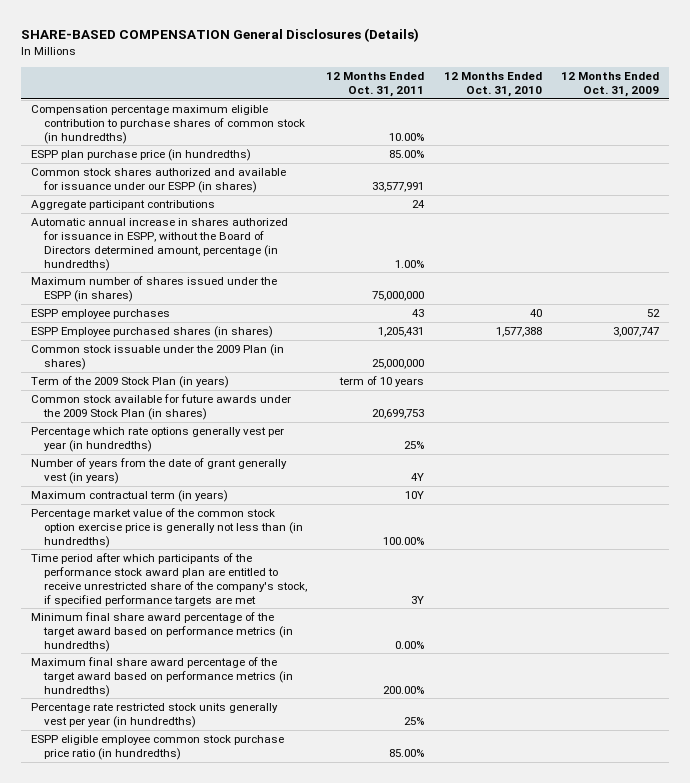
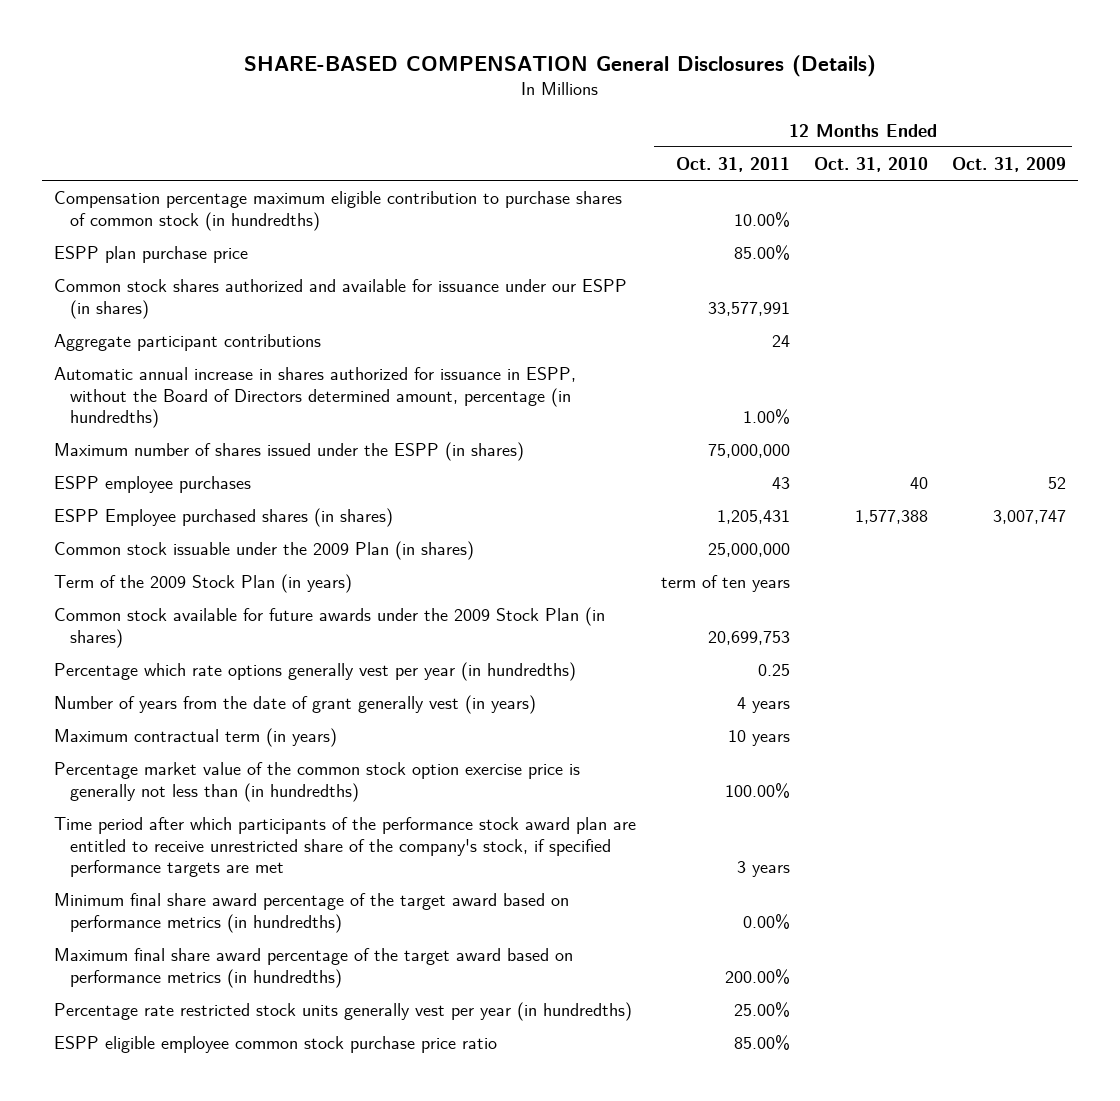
- ESPP plan purchase price (in hundredths) | 85.00% | |
+ ESPP plan purchase price | 85.00% | |
- Term of the 2009 Stock Plan (in years) | term of 10 years | |
+ Term of the 2009 Stock Plan (in years) | term of ten years | |
- Percentage which rate options generally vest per year (in hundredths) | 25% | |
- Number of years from the date of grant generally vest (in years) | 4Y | |
- Maximum contractual term (in years) | 10Y | |
+ Percentage which rate options generally vest per year (in hundredths) | 0.25 | |
+ Number of years from the date of grant generally vest (in years) | 4 years | |
+ Maximum contractual term (in years) | 10 years | |
- Time period after which participants of the performance stock award plan are entitled to receive unrestricted share of the company's stock, if specified performance targets are met | 3Y | |
+ Time period after which participants of the performance stock award plan are entitled to receive unrestricted share of the company's stock, if specified performance targets are met | 3 years | |
- Percentage rate restricted stock units generally vest per year (in hundredths) | 25% | |
- ESPP eligible employee common stock purchase price ratio (in hundredths) | 85.00% | |
+ Percentage rate restricted stock units generally vest per year (in hundredths) | 25.00% | |
+ ESPP eligible employee common stock purchase price ratio | 85.00% | |

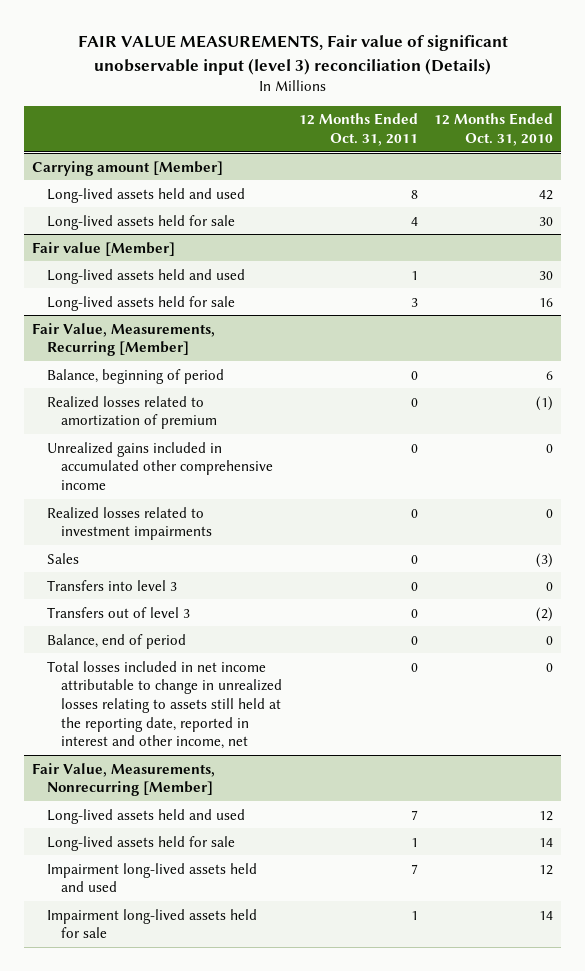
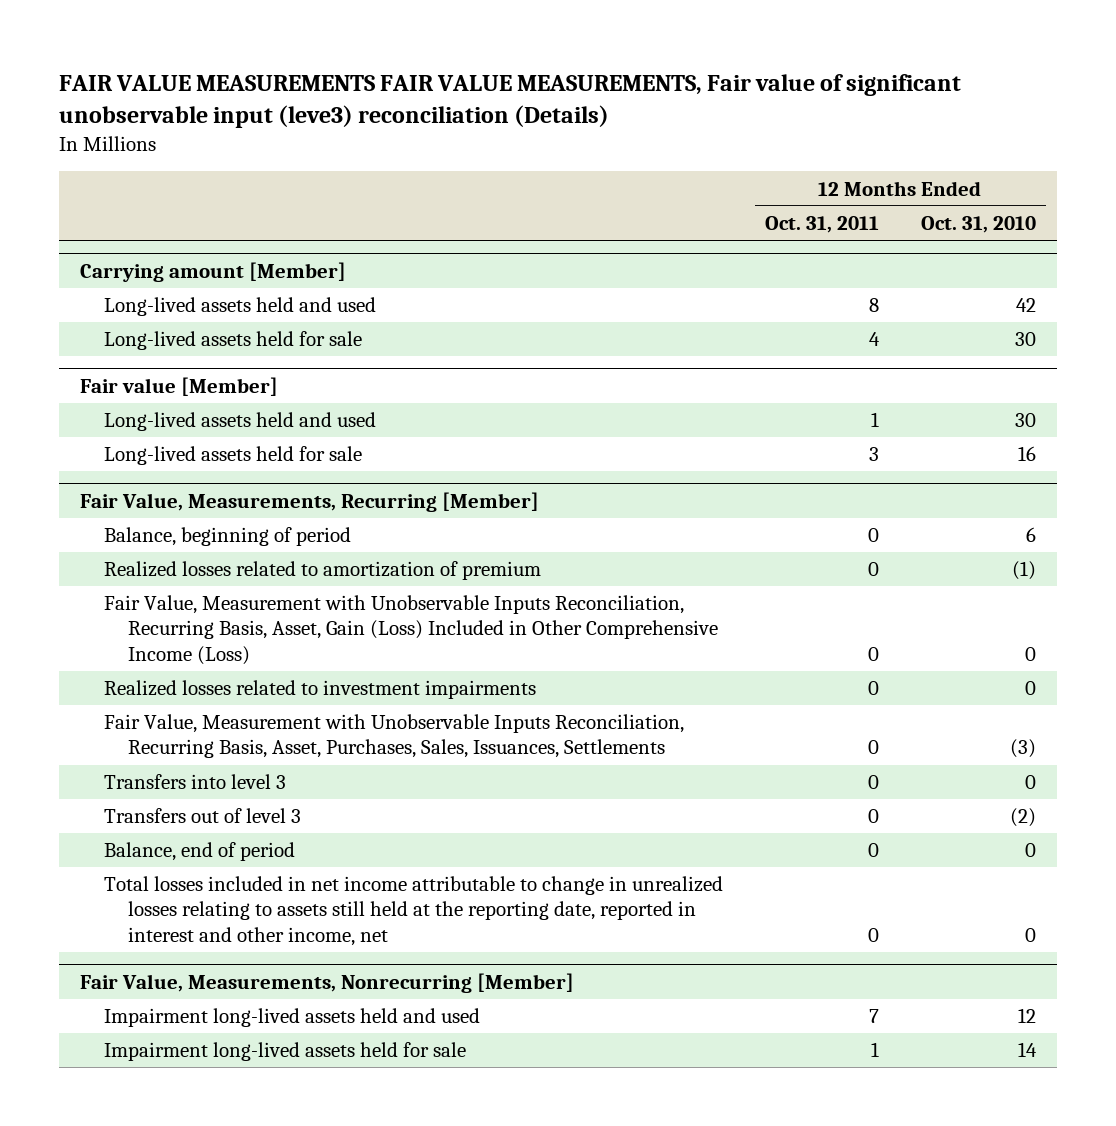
- FAIR VALUE MEASUREMENTS, Fair value of significant unobservable input (level 3) reconciliation (Details)
+ FAIR VALUE MEASUREMENTS FAIR VALUE MEASUREMENTS, Fair value of significant unobservable input (leve3) reconciliation (Details)
@ Fair Value, Measurements, Recurring [Member]
- Unrealized gains included in accumulated other comprehensive income | 0 | 0
+ Fair Value, Measurement with Unobservable Inputs Reconciliation, Recurring Basis, Asset, Gain (Loss) Included in Other Comprehensive Income (Loss) | 0 | 0
- Sales | 0 | (3)
+ Fair Value, Measurement with Unobservable Inputs Reconciliation, Recurring Basis, Asset, Purchases, Sales, Issuances, Settlements | 0 | (3)
@ Fair Value, Measurements, Nonrecurring [Member]
- Long-lived assets held and used | 7 | 12
- Long-lived assets held for sale | 1 | 14

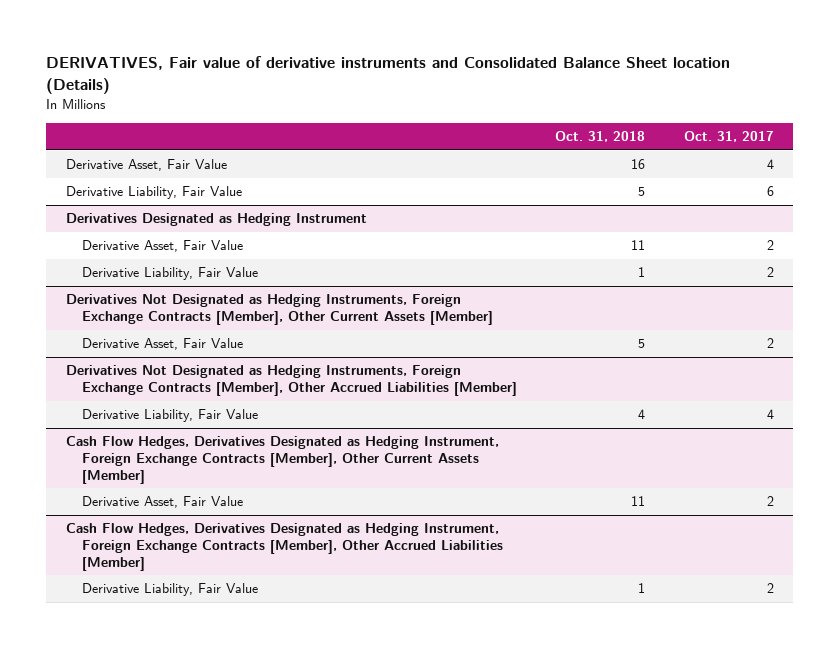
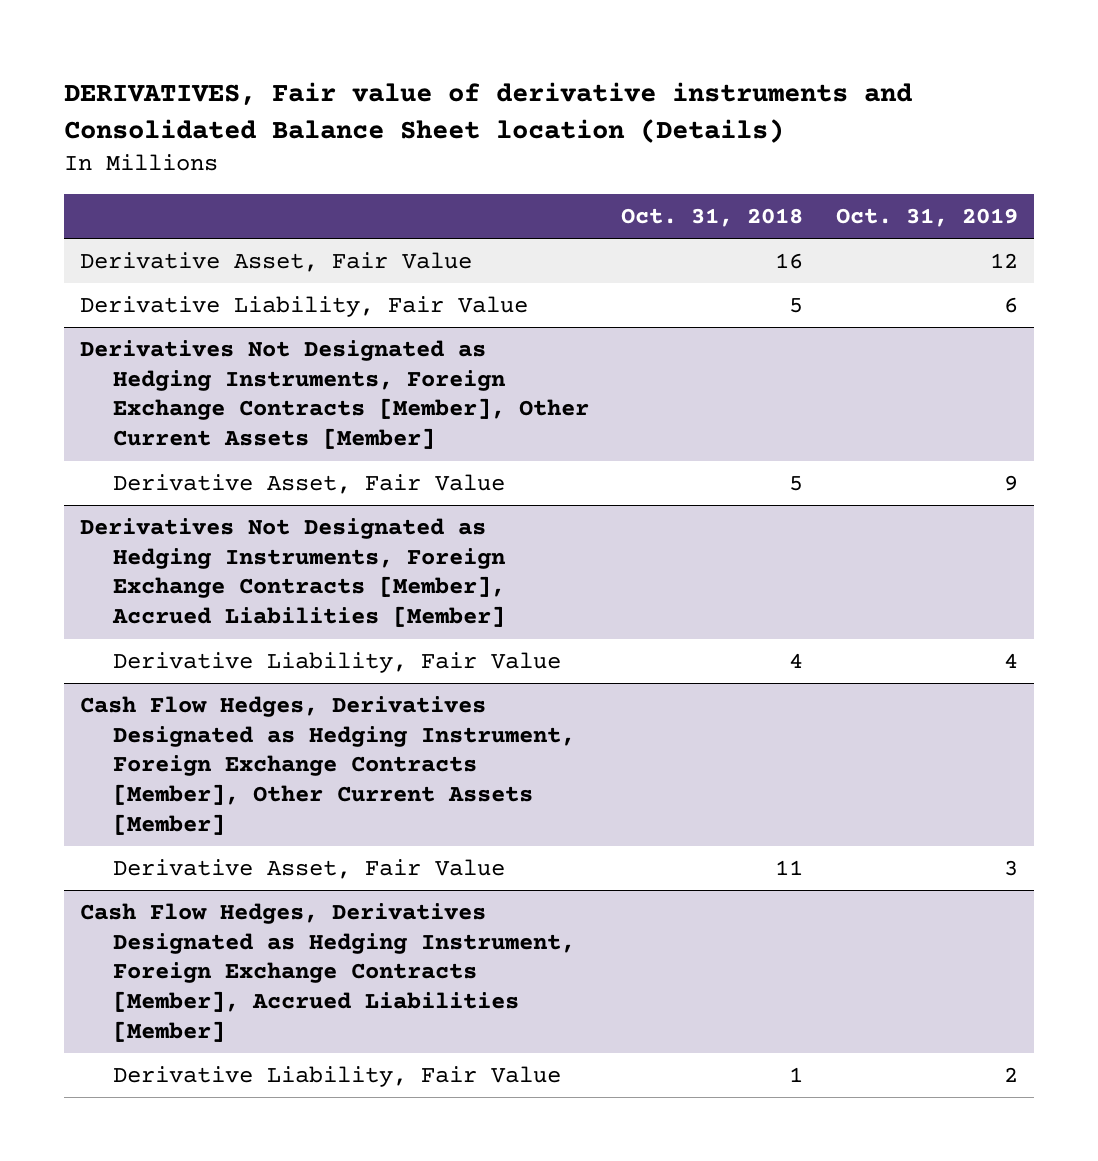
- | Oct. 31, 2018 | Oct. 31, 2017
+ | Oct. 31, 2018 | Oct. 31, 2019
- Derivatives Designated as Hedging Instrument
- Derivative Asset, Fair Value | 11 | 2
- Derivative Liability, Fair Value | 1 | 2
- Derivatives Not Designated as Hedging Instruments, Foreign Exchange Contracts [Member], Other Accrued Liabilities [Member]
+ Derivatives Not Designated as Hedging Instruments, Foreign Exchange Contracts [Member], Accrued Liabilities [Member]
- Cash Flow Hedges, Derivatives Designated as Hedging Instrument, Foreign Exchange Contracts [Member], Other Accrued Liabilities [Member]
+ Cash Flow Hedges, Derivatives Designated as Hedging Instrument, Foreign Exchange Contracts [Member], Accrued Liabilities [Member]

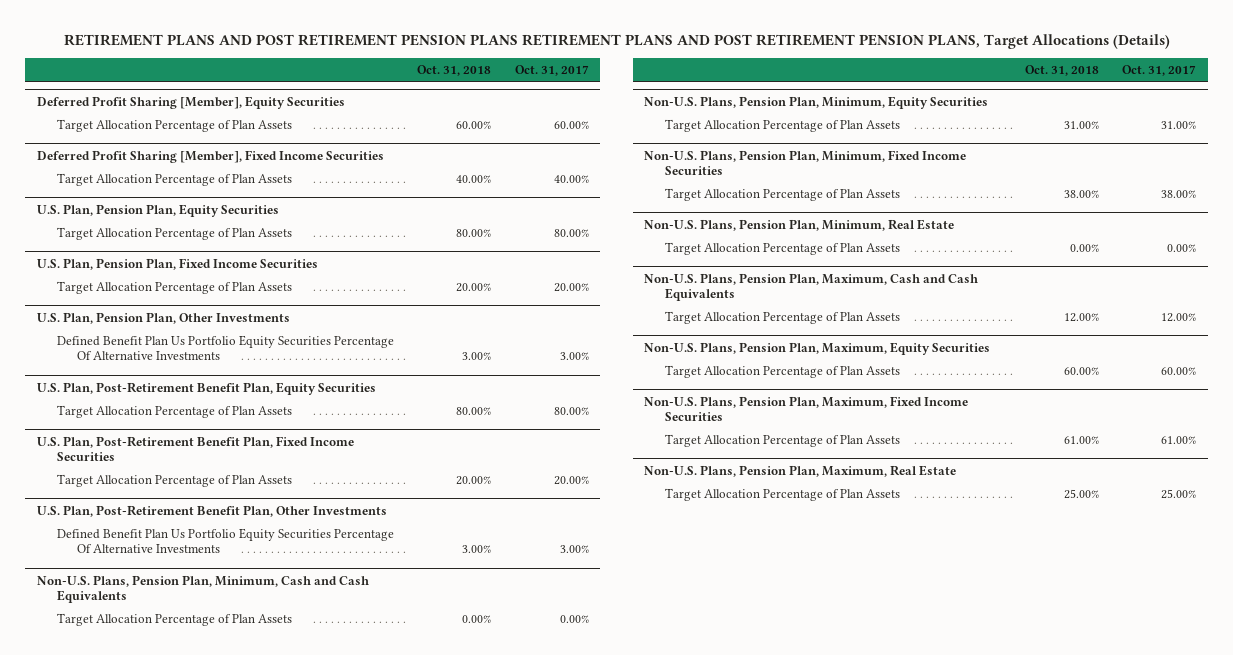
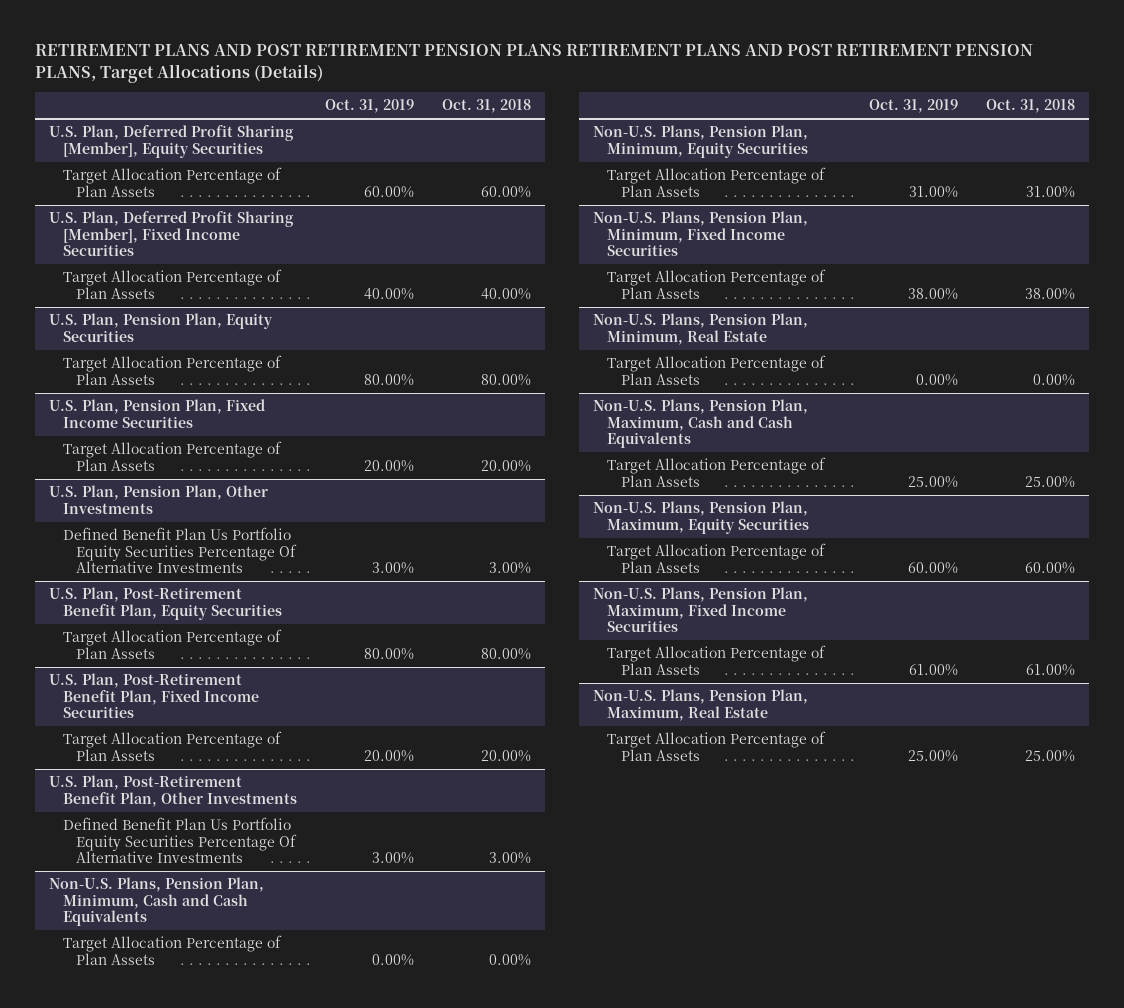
- | Oct. 31, 2018 | Oct. 31, 2017
+ | Oct. 31, 2019 | Oct. 31, 2018
- Deferred Profit Sharing [Member], Equity Securities
+ U.S. Plan, Deferred Profit Sharing [Member], Equity Securities
- Deferred Profit Sharing [Member], Fixed Income Securities
+ U.S. Plan, Deferred Profit Sharing [Member], Fixed Income Securities
@ Non-U.S. Plans, Pension Plan, Maximum, Cash and Cash Equivalents
- Target Allocation Percentage of Plan Assets | 12.00% | 12.00%
+ Target Allocation Percentage of Plan Assets | 25.00% | 25.00%

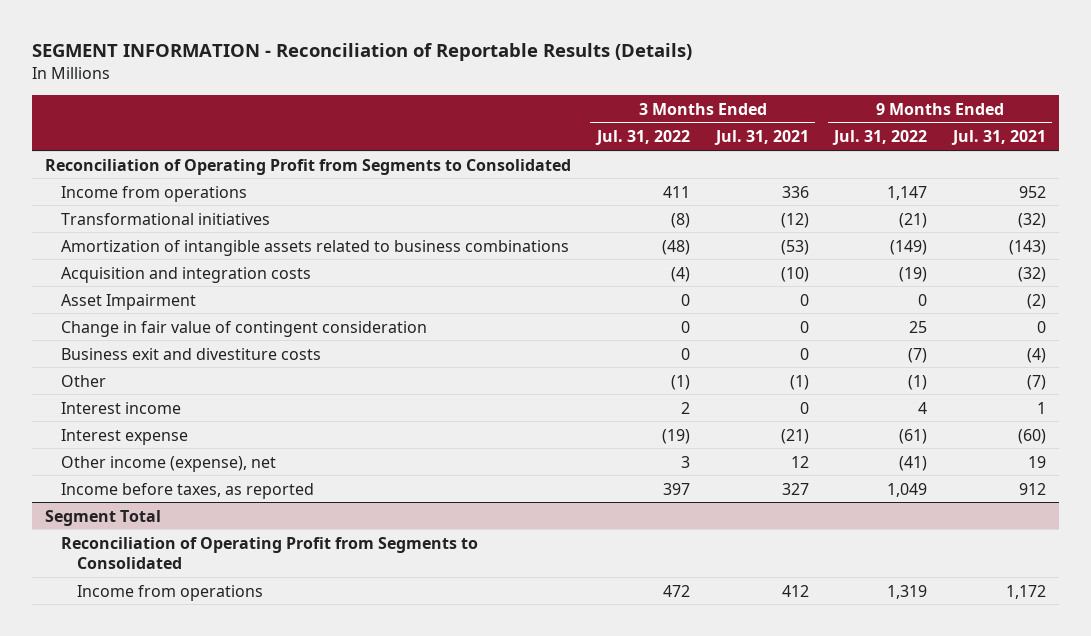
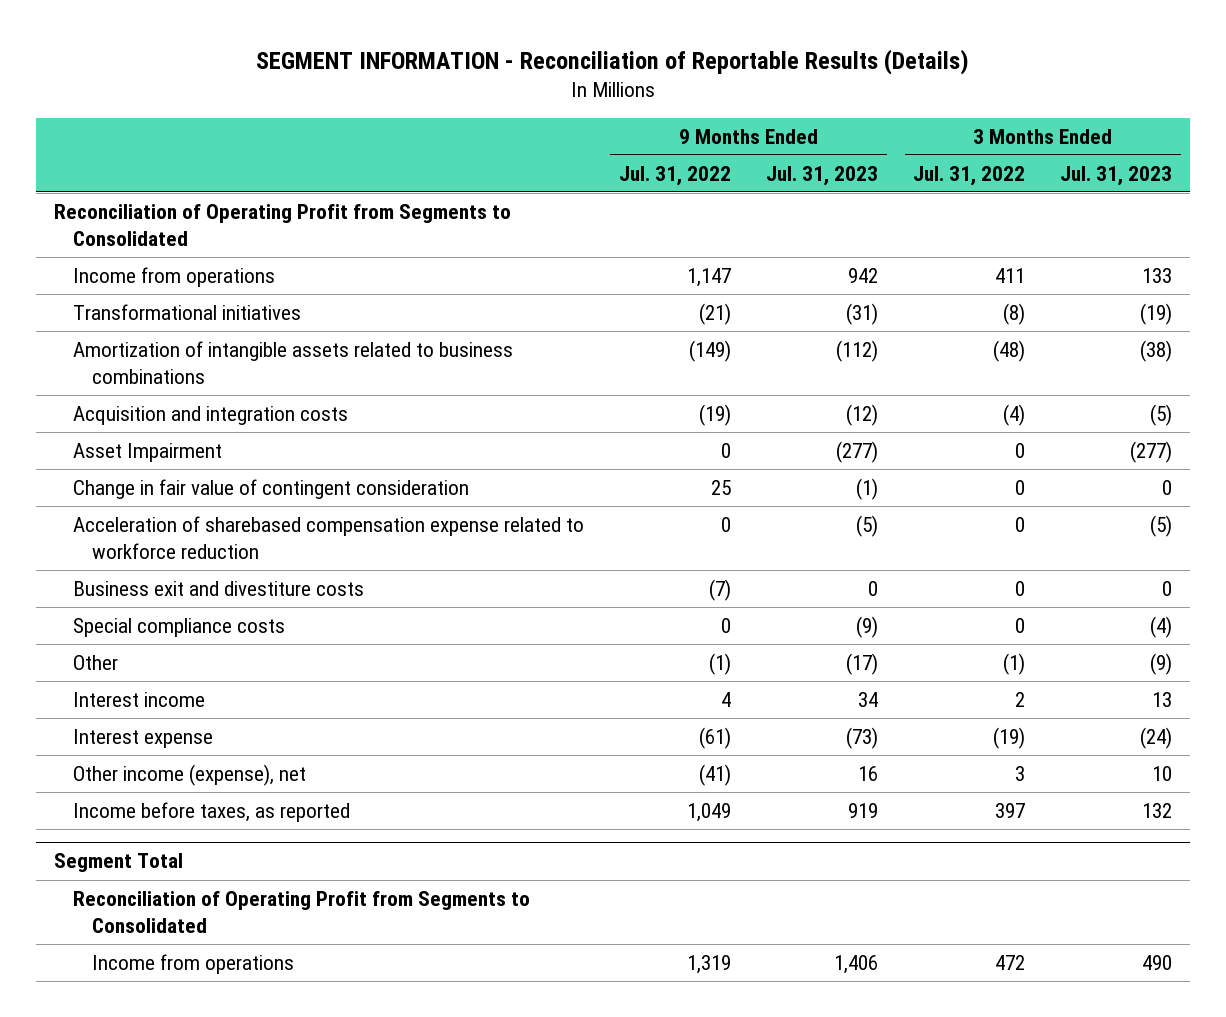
- | 3 Months Ended Jul. 31, 2022 | 3 Months Ended Jul. 31, 2021 | 9 Months Ended Jul. 31, 2022 | 9 Months Ended Jul. 31, 2021
+ | 9 Months Ended Jul. 31, 2022 | 9 Months Ended Jul. 31, 2023 | 3 Months Ended Jul. 31, 2022 | 3 Months Ended Jul. 31, 2023
+ Acceleration of sharebased compensation expense related to workforce reduction | 0 | (5) | 0 | (5)
+ Special compliance costs | 0 | (9) | 0 | (4)

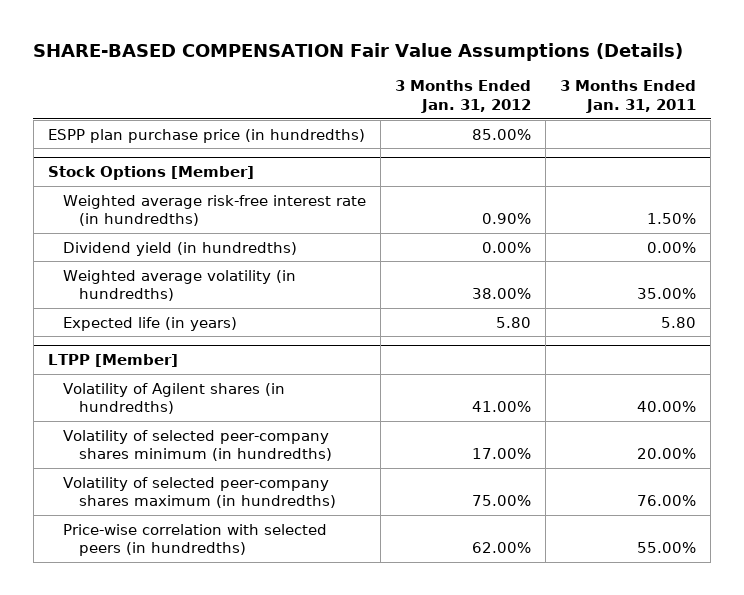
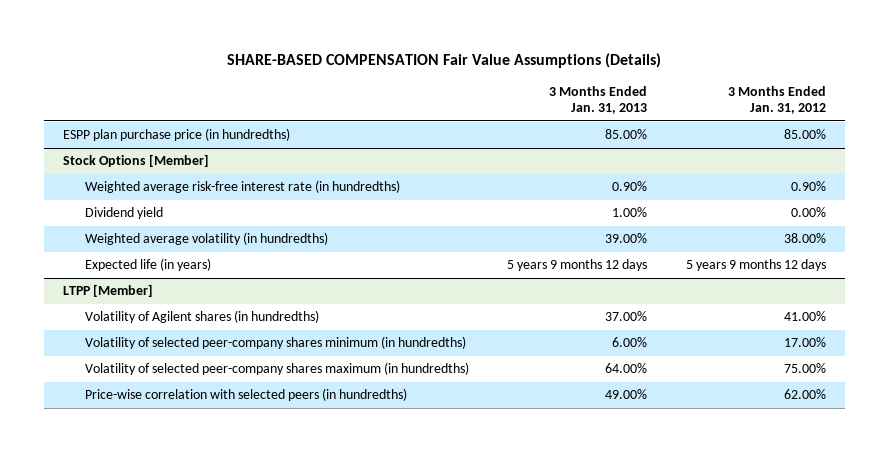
- | 3 Months Ended Jan. 31, 2012 | 3 Months Ended Jan. 31, 2011
+ | 3 Months Ended Jan. 31, 2013 | 3 Months Ended Jan. 31, 2012
@ Stock Options [Member]
- Dividend yield (in hundredths) | 0.00% | 0.00%
+ Dividend yield | 1.00% | 0.00%
- Expected life (in years) | 5.80 | 5.80
+ Expected life (in years) | 5 years 9 months 12 days | 5 years 9 months 12 days

